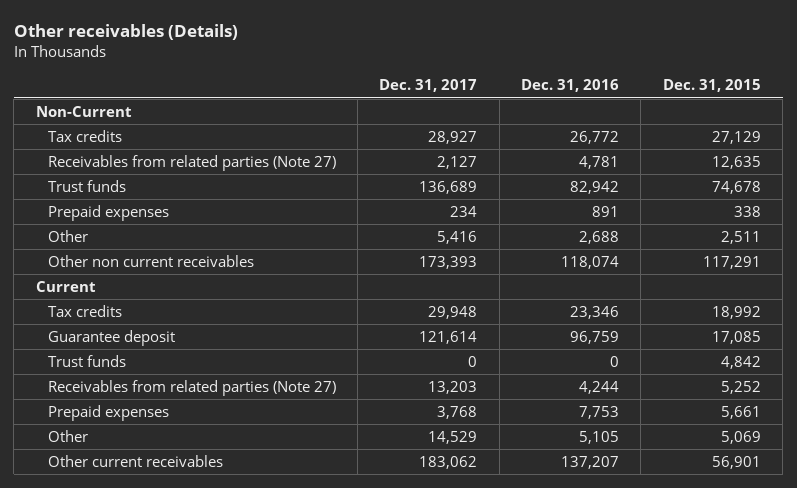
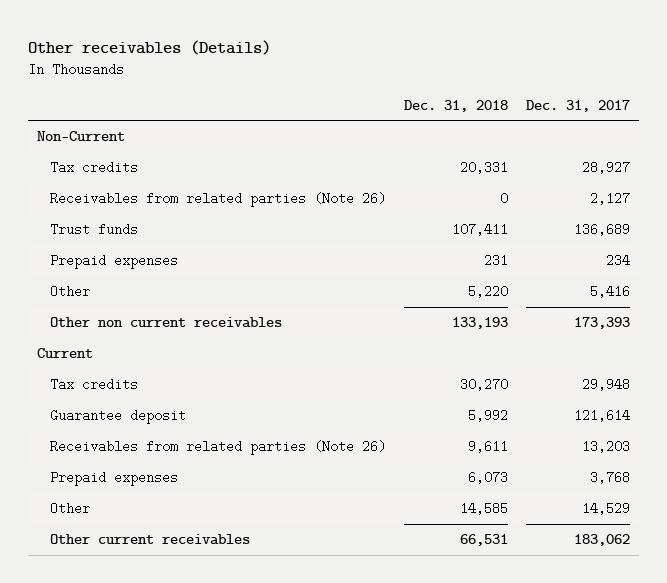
- | Dec. 31, 2017 | Dec. 31, 2016 | Dec. 31, 2015
+ | Dec. 31, 2018 | Dec. 31, 2017
- Receivables from related parties (Note 27) | 2,127 | 4,781 | 12,635
+ Receivables from related parties (Note 26) | 0 | 2,127
- Trust funds | 0 | 0 | 4,842
- Receivables from related parties (Note 27) | 13,203 | 4,244 | 5,252
+ Receivables from related parties (Note 26) | 9,611 | 13,203

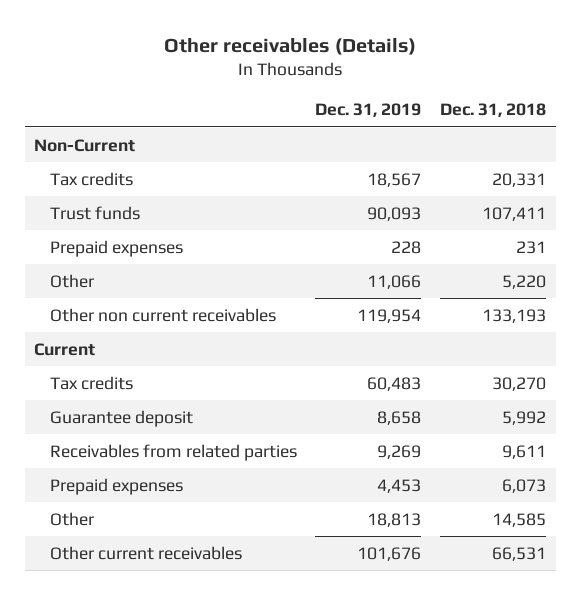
- | Dec. 31, 2018 | Dec. 31, 2017
+ | Dec. 31, 2019 | Dec. 31, 2018
- Receivables from related parties (Note 26) | 0 | 2,127
- Receivables from related parties (Note 26) | 9,611 | 13,203
+ Receivables from related parties | 9,269 | 9,611

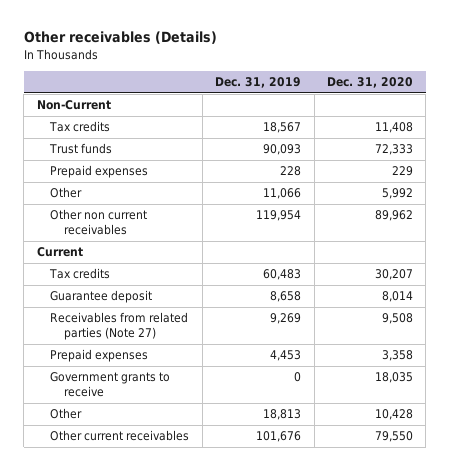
- | Dec. 31, 2019 | Dec. 31, 2018
+ | Dec. 31, 2019 | Dec. 31, 2020
- Receivables from related parties | 9,269 | 9,611
+ Receivables from related parties (Note 27) | 9,269 | 9,508
+ Government grants to receive | 0 | 18,035

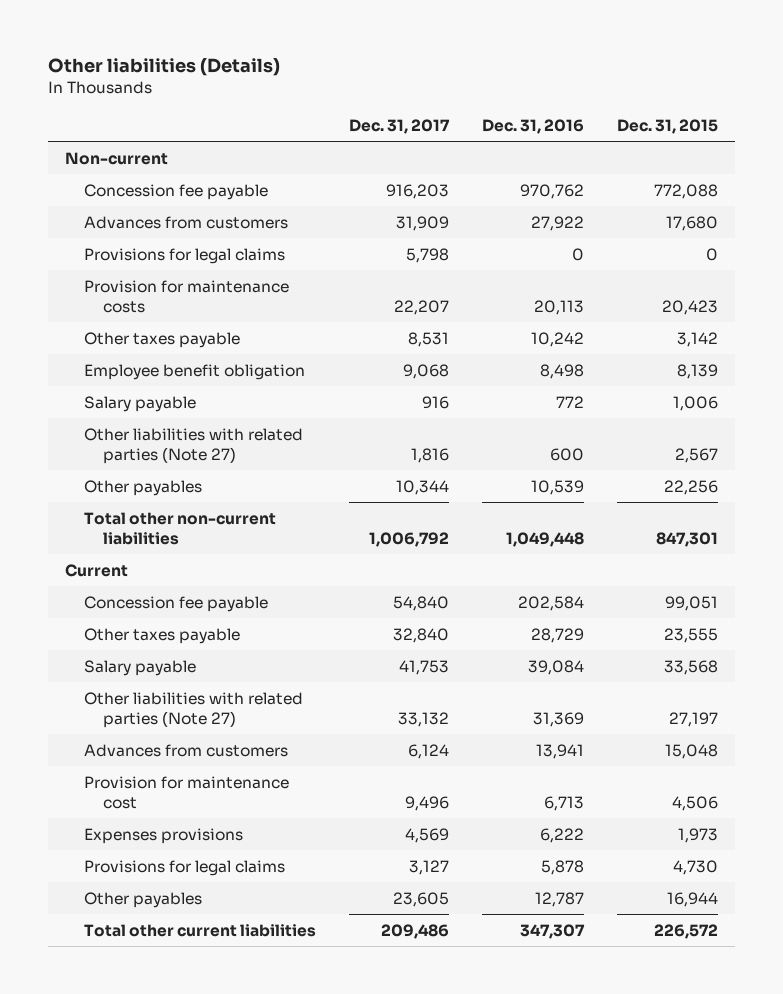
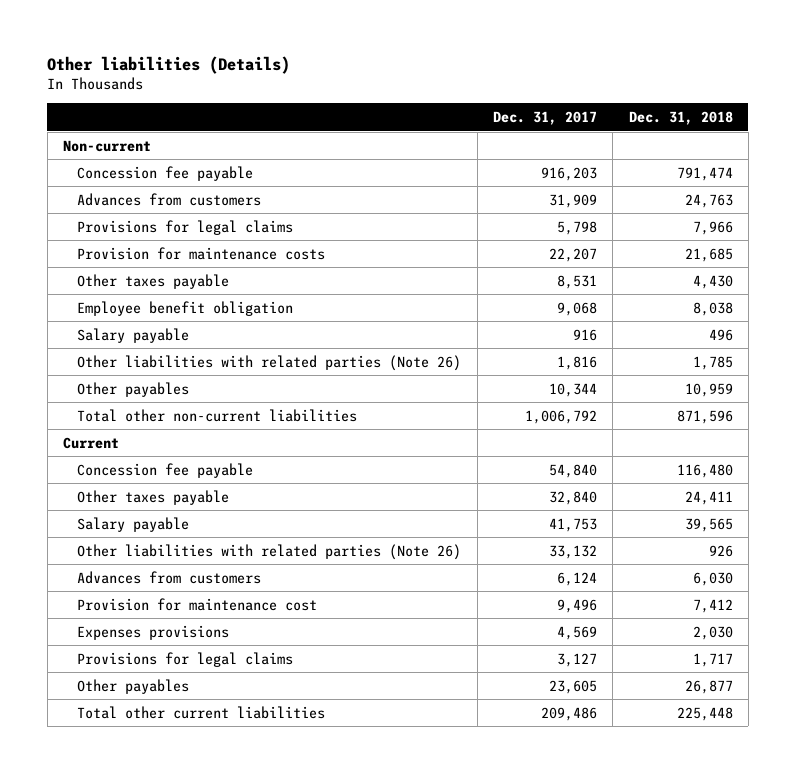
- | Dec. 31, 2017 | Dec. 31, 2016 | Dec. 31, 2015
+ | Dec. 31, 2017 | Dec. 31, 2018
- Other liabilities with related parties (Note 27) | 1,816 | 600 | 2,567
+ Other liabilities with related parties (Note 26) | 1,816 | 1,785
- Other liabilities with related parties (Note 27) | 33,132 | 31,369 | 27,197
+ Other liabilities with related parties (Note 26) | 33,132 | 926

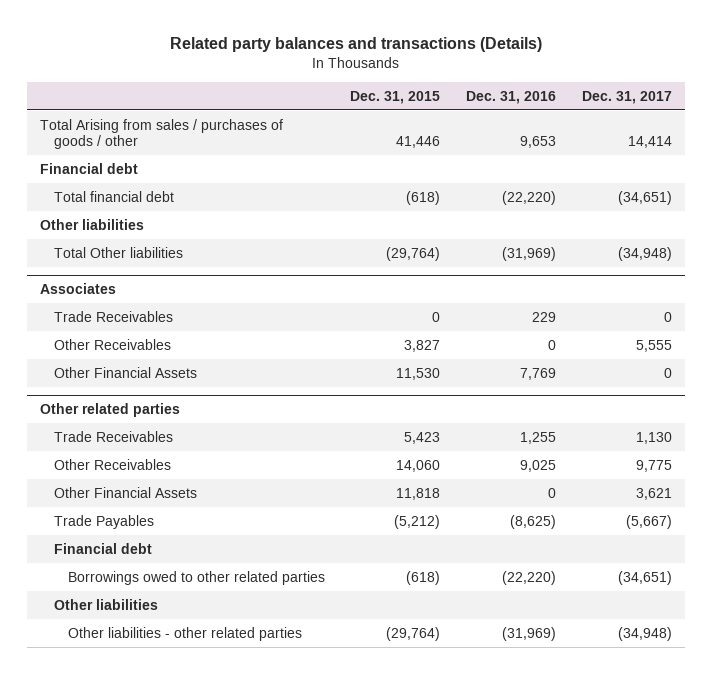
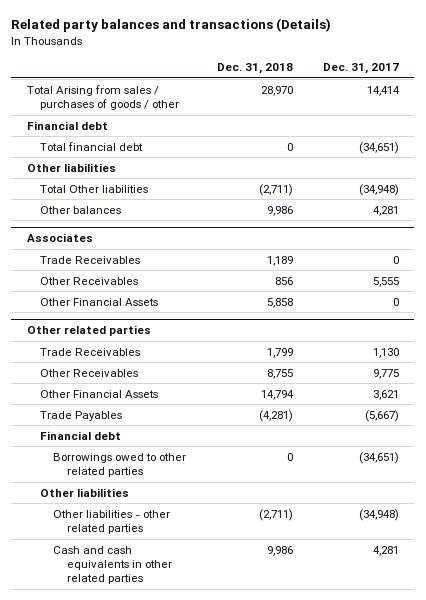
- | Dec. 31, 2015 | Dec. 31, 2016 | Dec. 31, 2017
+ | Dec. 31, 2018 | Dec. 31, 2017
+ Other balances | 9,986 | 4,281
@ Other related parties
+ Cash and cash equivalents in other related parties | 9,986 | 4,281

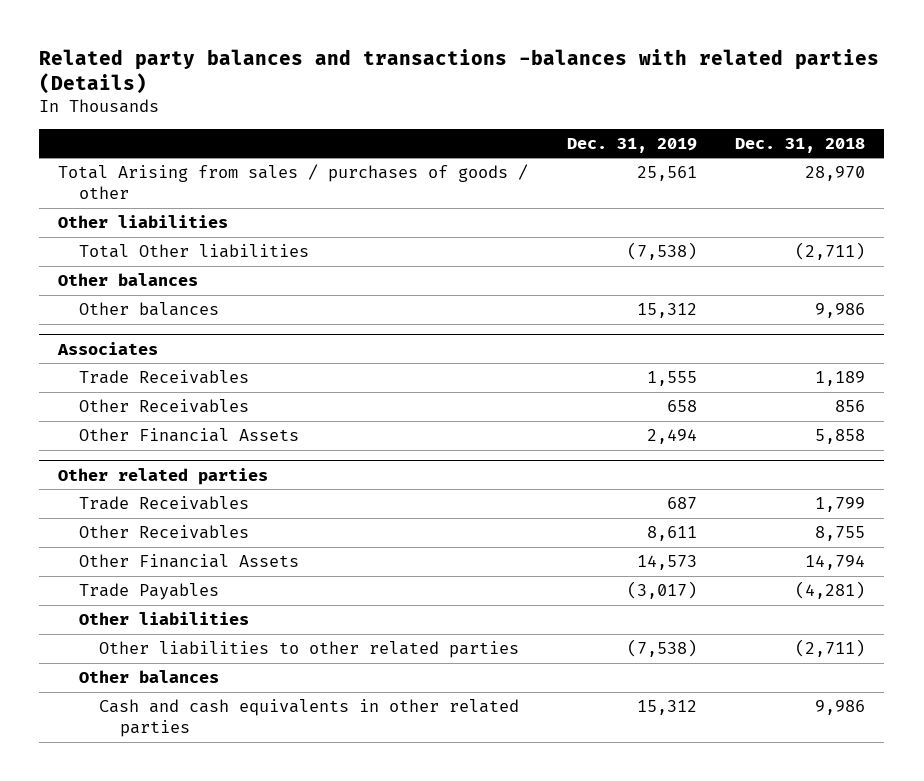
- Related party balances and transactions (Details)
+ Related party balances and transactions -balances with related parties (Details)
- | Dec. 31, 2018 | Dec. 31, 2017
+ | Dec. 31, 2019 | Dec. 31, 2018
- Financial debt
- Total financial debt | 0 | (34,651)
+ Other balances
@ Other related parties
- Financial debt
- Borrowings owed to other related parties | 0 | (34,651)
- Other liabilities - other related parties | (2,711) | (34,948)
+ Other liabilities to other related parties | (7,538) | (2,711)
+ Other balances

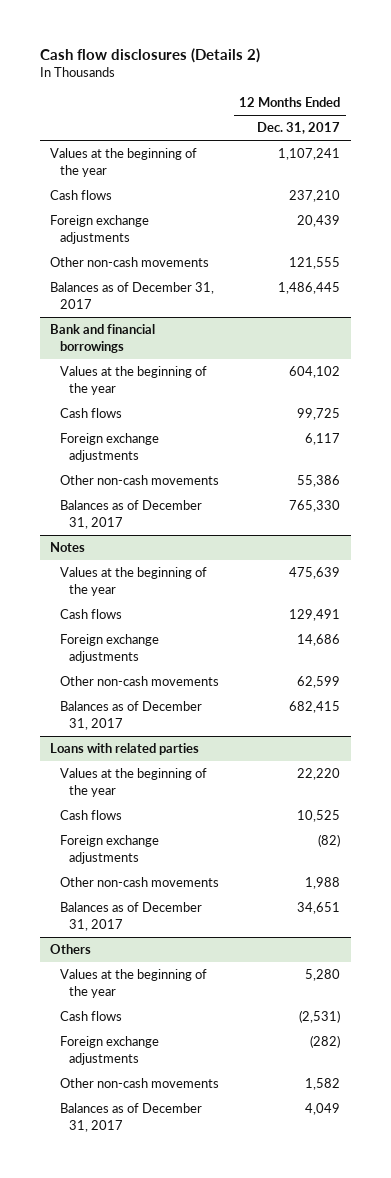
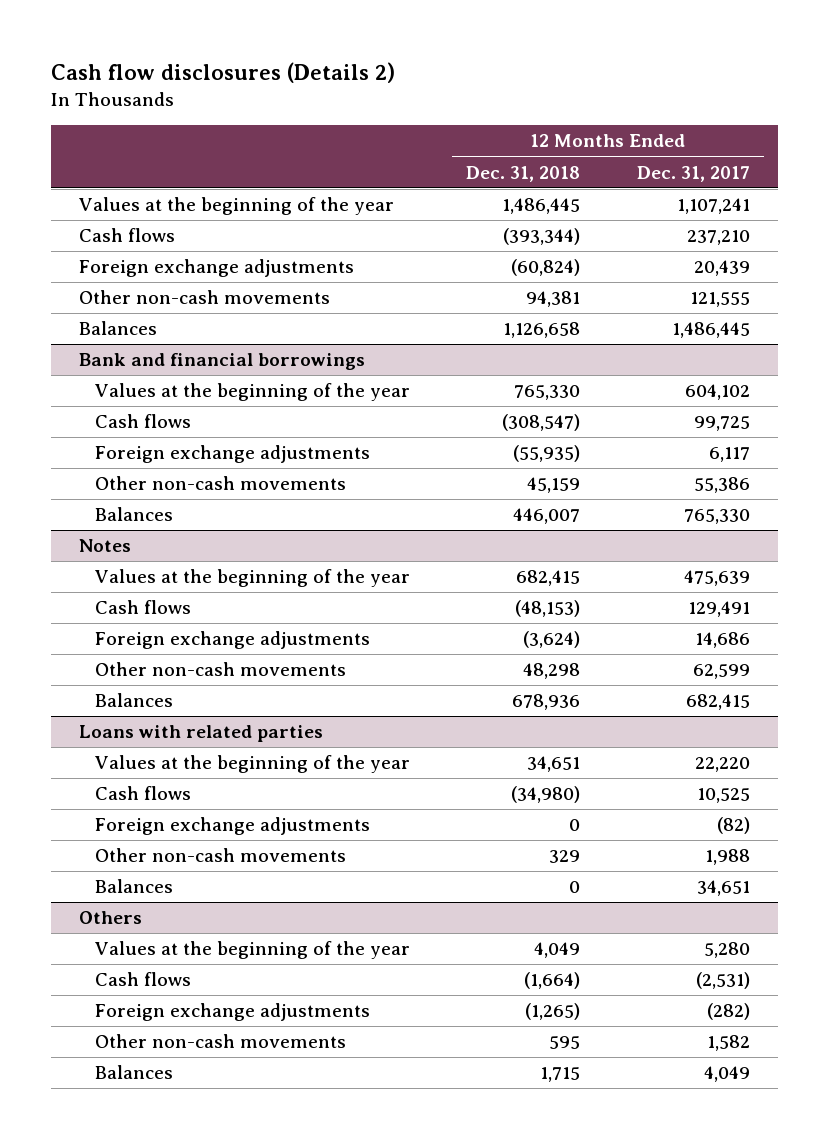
- | 12 Months Ended Dec. 31, 2017
+ | 12 Months Ended Dec. 31, 2018 | 12 Months Ended Dec. 31, 2017
- Balances as of December 31, 2017 | 1,486,445
+ Balances | 1,126,658 | 1,486,445
@ Bank and financial borrowings
- Balances as of December 31, 2017 | 765,330
+ Balances | 446,007 | 765,330
@ Notes
- Balances as of December 31, 2017 | 682,415
+ Balances | 678,936 | 682,415
@ Loans with related parties
- Balances as of December 31, 2017 | 34,651
+ Balances | 0 | 34,651
@ Others
- Balances as of December 31, 2017 | 4,049
+ Balances | 1,715 | 4,049

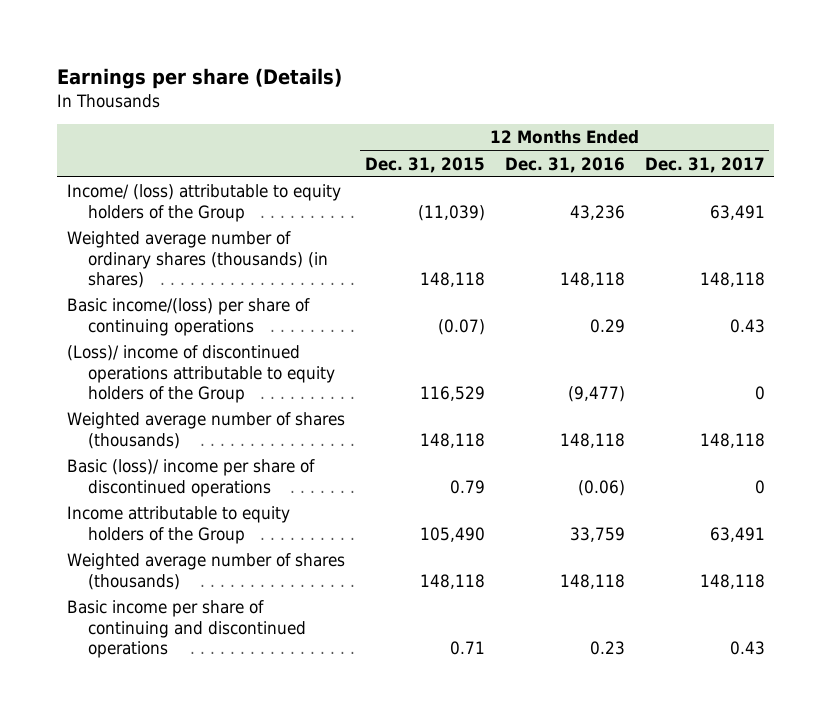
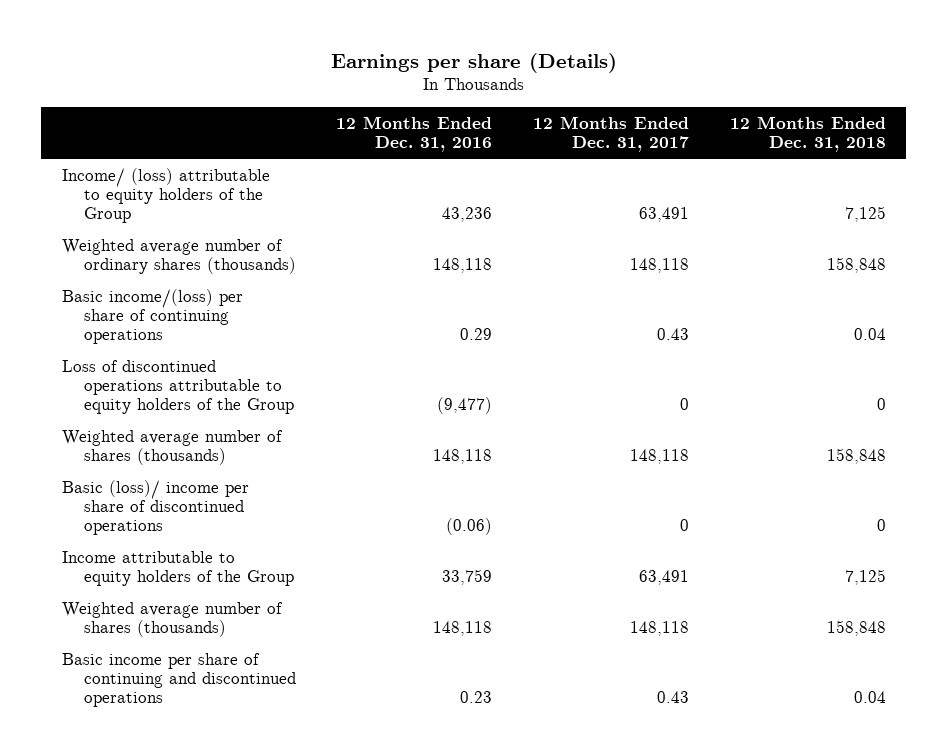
- | 12 Months Ended Dec. 31, 2015 | 12 Months Ended Dec. 31, 2016 | 12 Months Ended Dec. 31, 2017
+ | 12 Months Ended Dec. 31, 2016 | 12 Months Ended Dec. 31, 2017 | 12 Months Ended Dec. 31, 2018
- Weighted average number of ordinary shares (thousands) (in shares) | 148,118 | 148,118 | 148,118
+ Weighted average number of ordinary shares (thousands) | 148,118 | 148,118 | 158,848
- (Loss)/ income of discontinued operations attributable to equity holders of the Group | 116,529 | (9,477) | 0
+ Loss of discontinued operations attributable to equity holders of the Group | (9,477) | 0 | 0

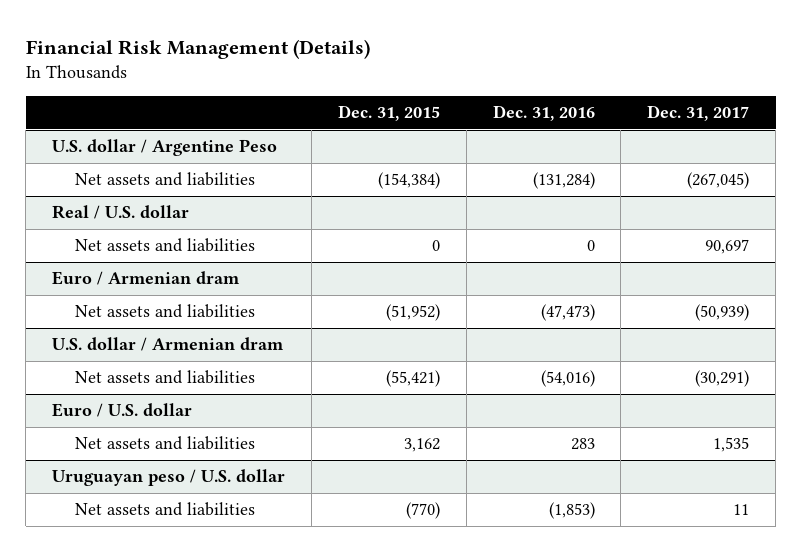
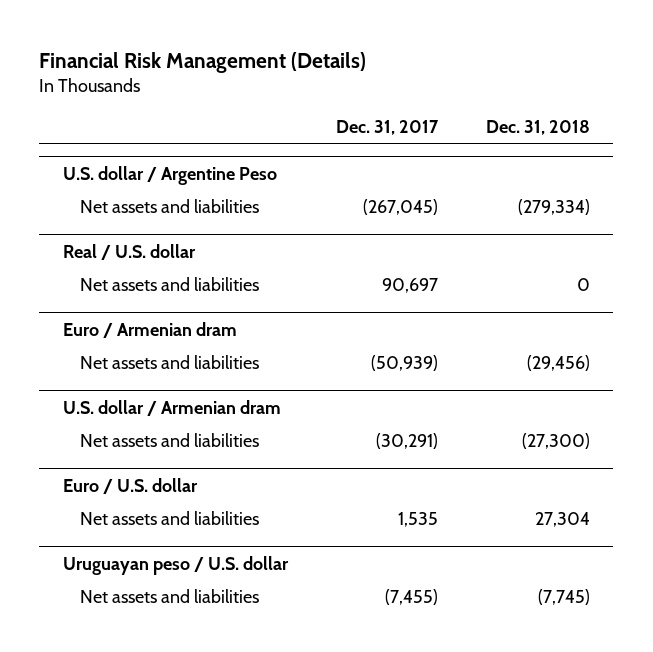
- | Dec. 31, 2015 | Dec. 31, 2016 | Dec. 31, 2017
+ | Dec. 31, 2017 | Dec. 31, 2018
@ Uruguayan peso / U.S. dollar
- Net assets and liabilities | (770) | (1,853) | 11
+ Net assets and liabilities | (7,455) | (7,745)

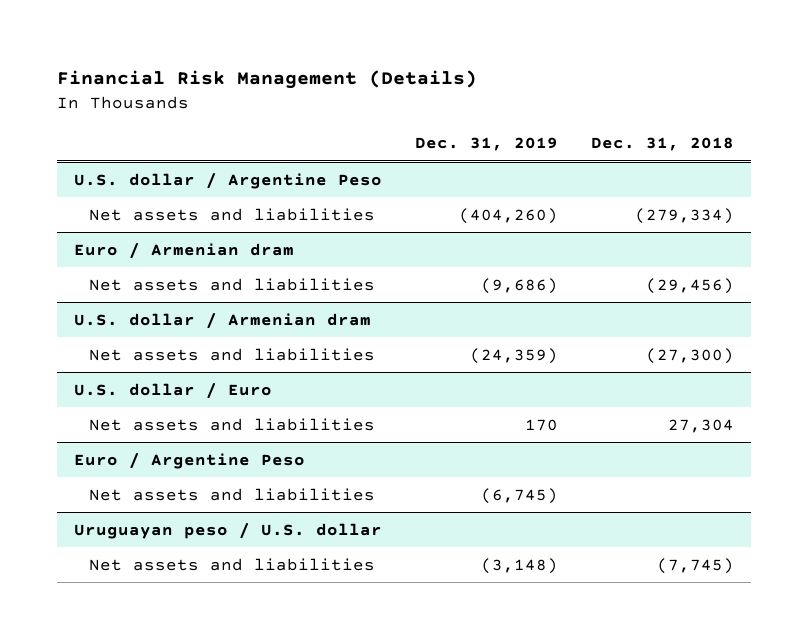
- | Dec. 31, 2017 | Dec. 31, 2018
+ | Dec. 31, 2019 | Dec. 31, 2018
- Real / U.S. dollar
- Net assets and liabilities | 90,697 | 0
- Euro / U.S. dollar
+ U.S. dollar / Euro
+ Euro / Argentine Peso
+ Net assets and liabilities | (6,745) |

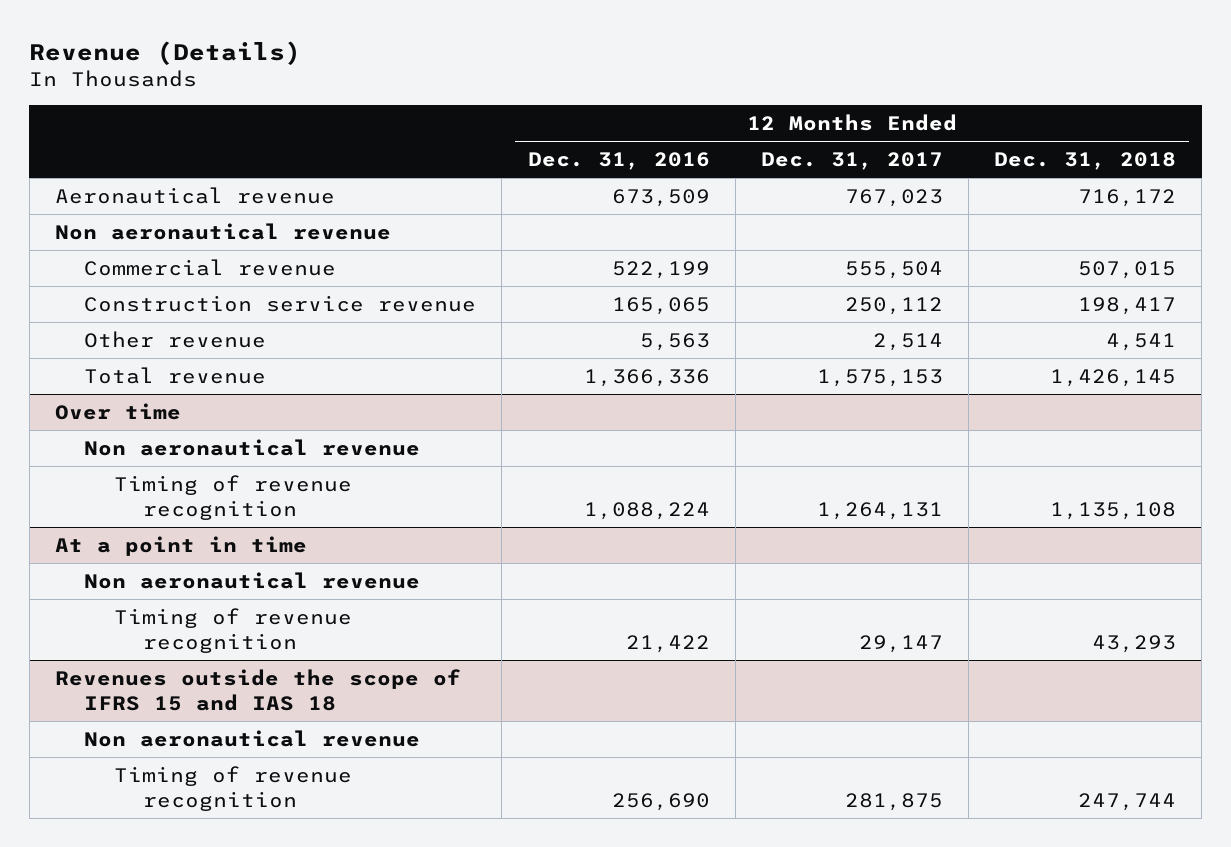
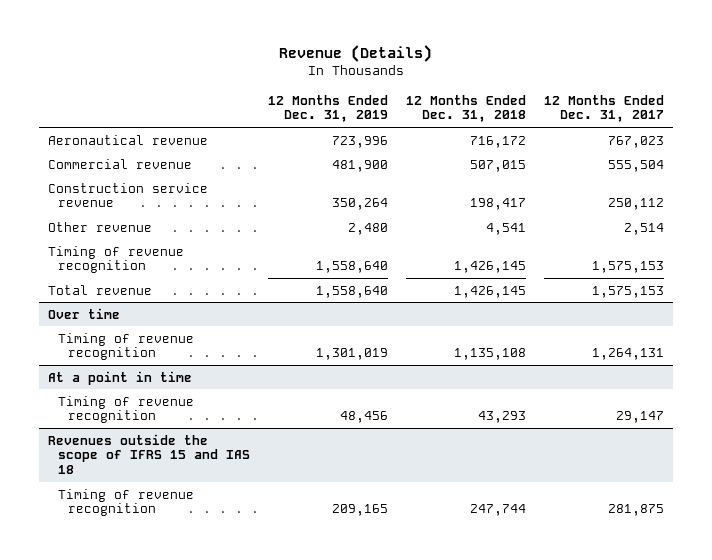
- | 12 Months Ended Dec. 31, 2016 | 12 Months Ended Dec. 31, 2017 | 12 Months Ended Dec. 31, 2018
+ | 12 Months Ended Dec. 31, 2019 | 12 Months Ended Dec. 31, 2018 | 12 Months Ended Dec. 31, 2017
- Non aeronautical revenue
+ Timing of revenue recognition | 1,558,640 | 1,426,145 | 1,575,153
@ Over time
- Non aeronautical revenue
@ At a point in time
- Non aeronautical revenue
@ Revenues outside the scope of IFRS 15 and IAS 18
- Non aeronautical revenue

